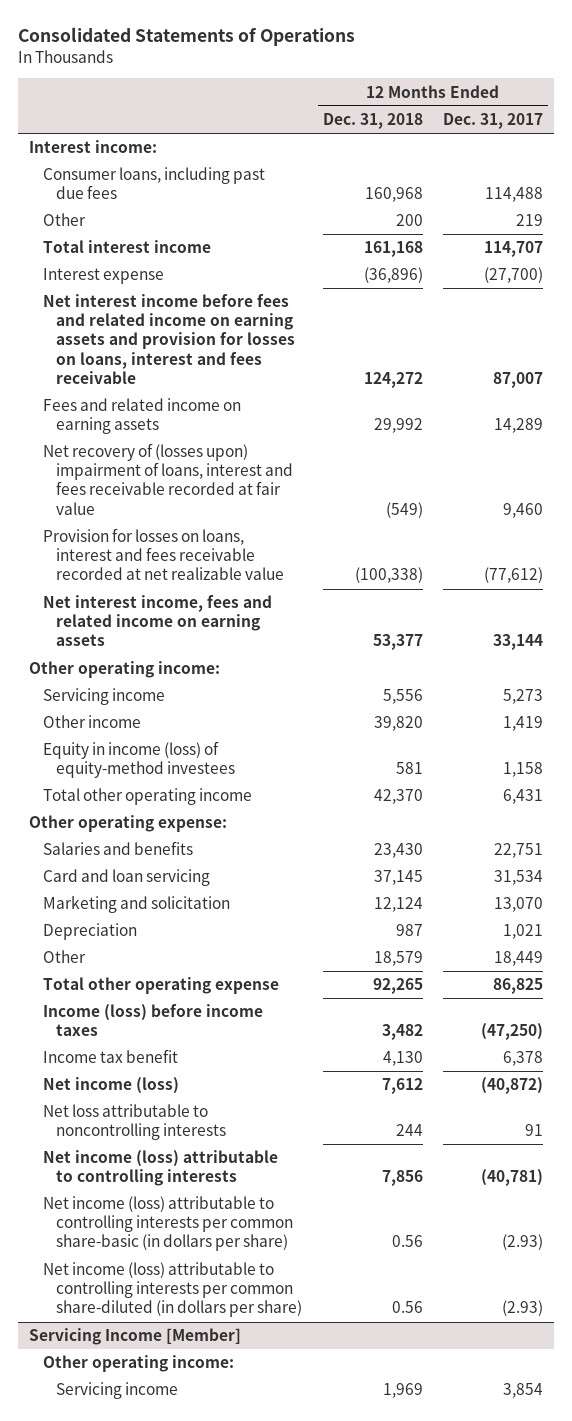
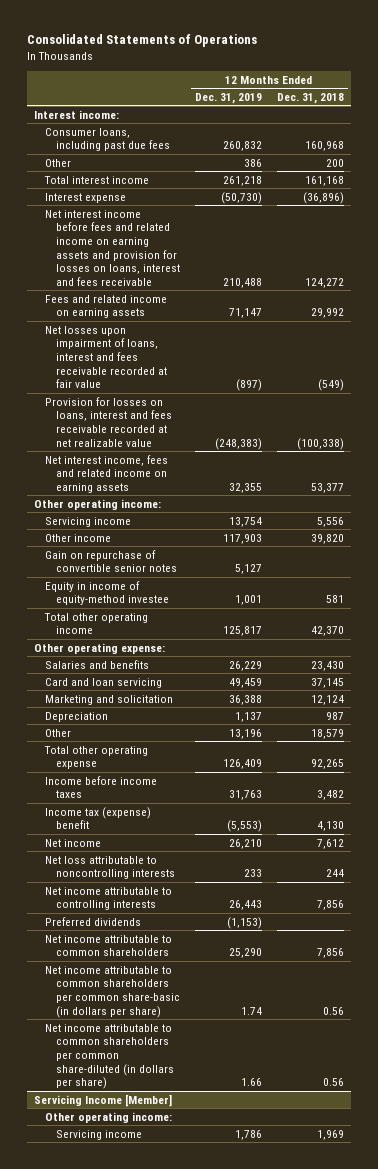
- | 12 Months Ended Dec. 31, 2018 | 12 Months Ended Dec. 31, 2017
+ | 12 Months Ended Dec. 31, 2019 | 12 Months Ended Dec. 31, 2018
- Net recovery of (losses upon) impairment of loans, interest and fees receivable recorded at fair value | (549) | 9,460
+ Net losses upon impairment of loans, interest and fees receivable recorded at fair value | (897) | (549)
- Equity in income (loss) of equity-method investees | 581 | 1,158
+ Gain on repurchase of convertible senior notes | 5,127 |
+ Equity in income of equity-method investee | 1,001 | 581
- Income (loss) before income taxes | 3,482 | (47,250)
- Income tax benefit | 4,130 | 6,378
- Net income (loss) | 7,612 | (40,872)
+ Income before income taxes | 31,763 | 3,482
+ Income tax (expense) benefit | (5,553) | 4,130
+ Net income | 26,210 | 7,612
- Net income (loss) attributable to controlling interests | 7,856 | (40,781)
- Net income (loss) attributable to controlling interests per common share-basic (in dollars per share) | 0.56 | (2.93)
- Net income (loss) attributable to controlling interests per common share-diluted (in dollars per share) | 0.56 | (2.93)
+ Net income attributable to controlling interests | 26,443 | 7,856
+ Preferred dividends | (1,153) |
+ Net income attributable to common shareholders | 25,290 | 7,856
+ Net income attributable to common shareholders per common share-basic (in dollars per share) | 1.74 | 0.56
+ Net income attributable to common shareholders per common share-diluted (in dollars per share) | 1.66 | 0.56

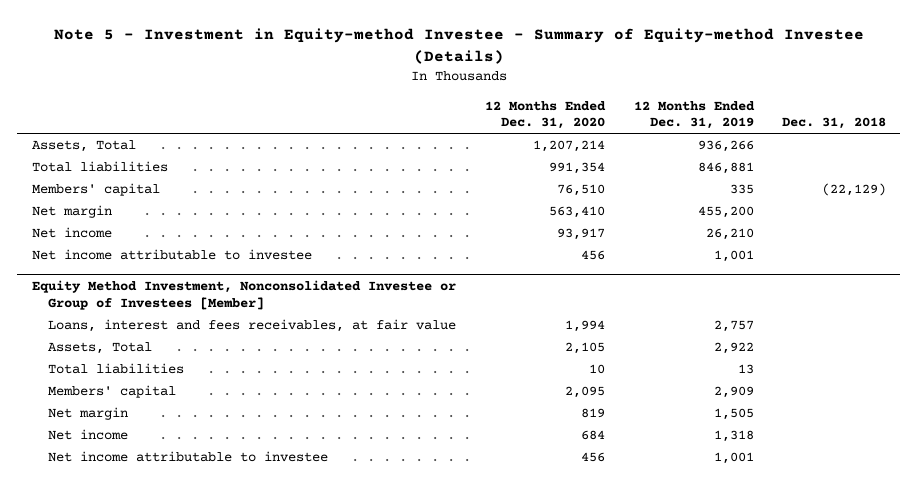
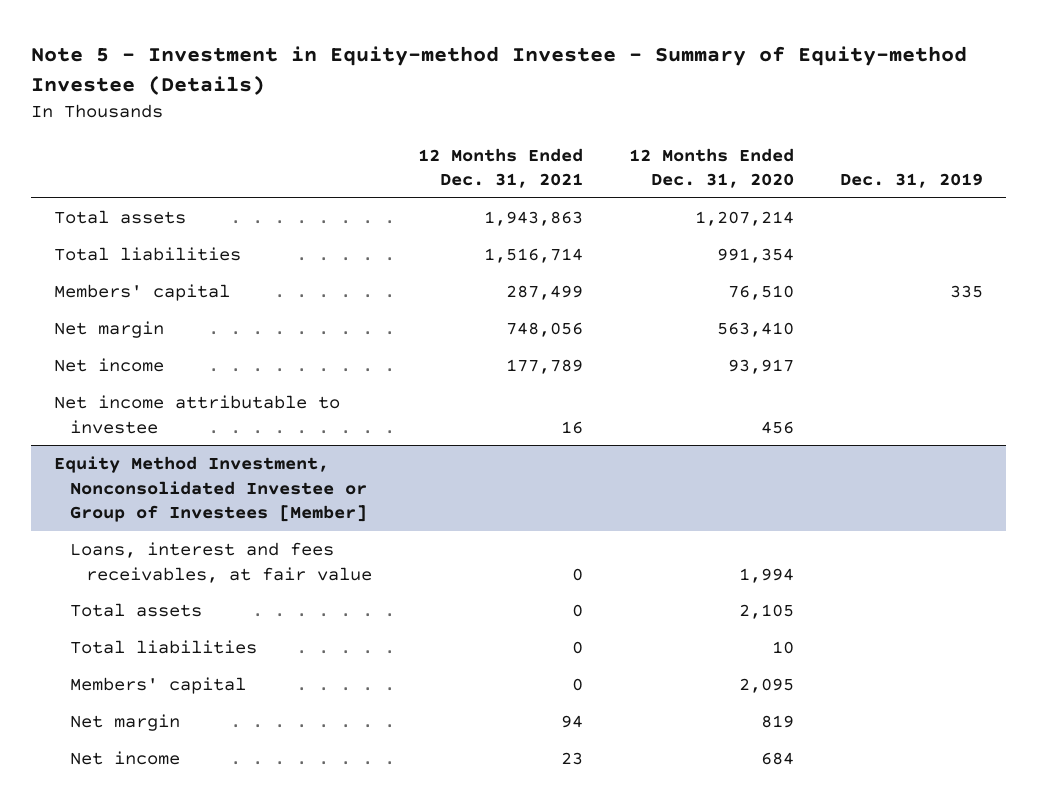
- | 12 Months Ended Dec. 31, 2020 | 12 Months Ended Dec. 31, 2019 | Dec. 31, 2018
+ | 12 Months Ended Dec. 31, 2021 | 12 Months Ended Dec. 31, 2020 | Dec. 31, 2019
- Assets, Total | 1,207,214 | 936,266 |
+ Total assets | 1,943,863 | 1,207,214 |
@ Equity Method Investment, Nonconsolidated Investee or Group of Investees [Member]
- Assets, Total | 2,105 | 2,922 |
+ Total assets | 0 | 2,105 |
- Net income attributable to investee | 456 | 1,001 |

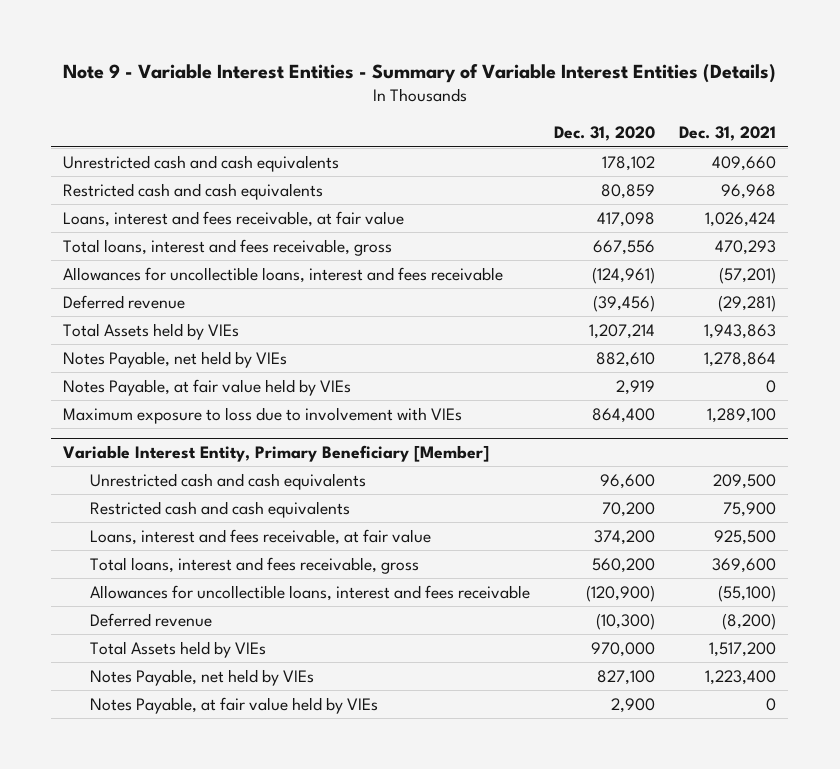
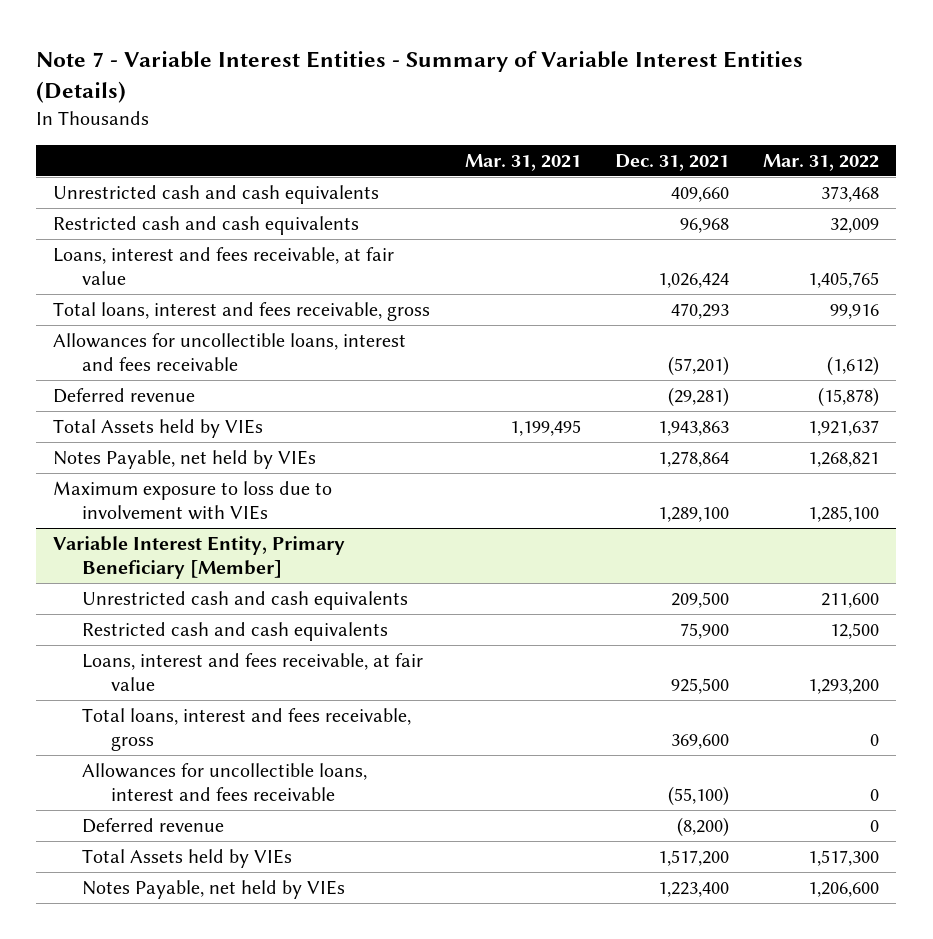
- Note 9 - Variable Interest Entities - Summary of Variable Interest Entities (Details)
+ Note 7 - Variable Interest Entities - Summary of Variable Interest Entities (Details)
- | Dec. 31, 2020 | Dec. 31, 2021
+ | Mar. 31, 2021 | Dec. 31, 2021 | Mar. 31, 2022
- Notes Payable, at fair value held by VIEs | 2,919 | 0
@ Variable Interest Entity, Primary Beneficiary [Member]
- Notes Payable, at fair value held by VIEs | 2,900 | 0

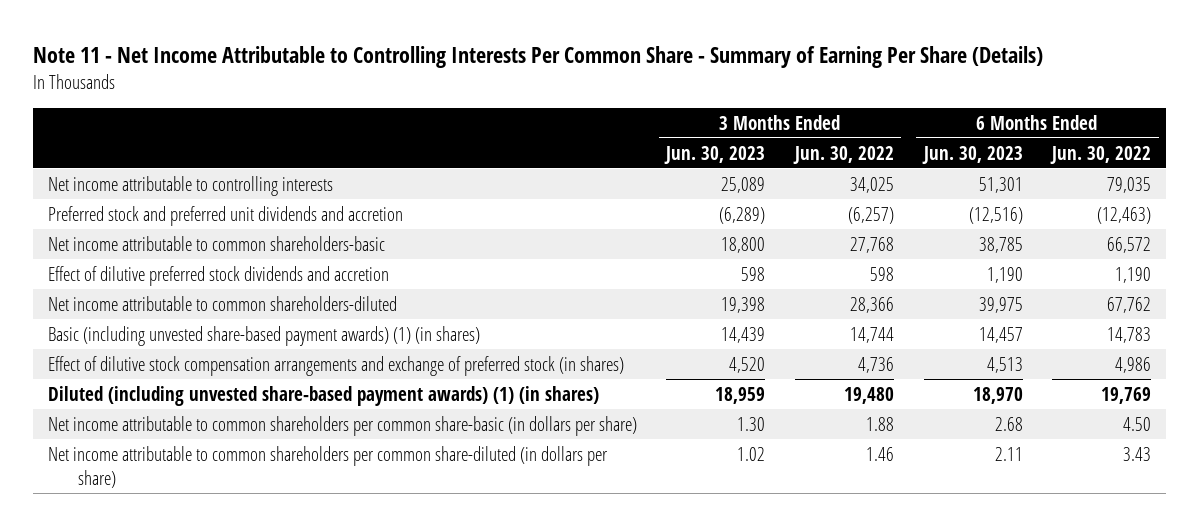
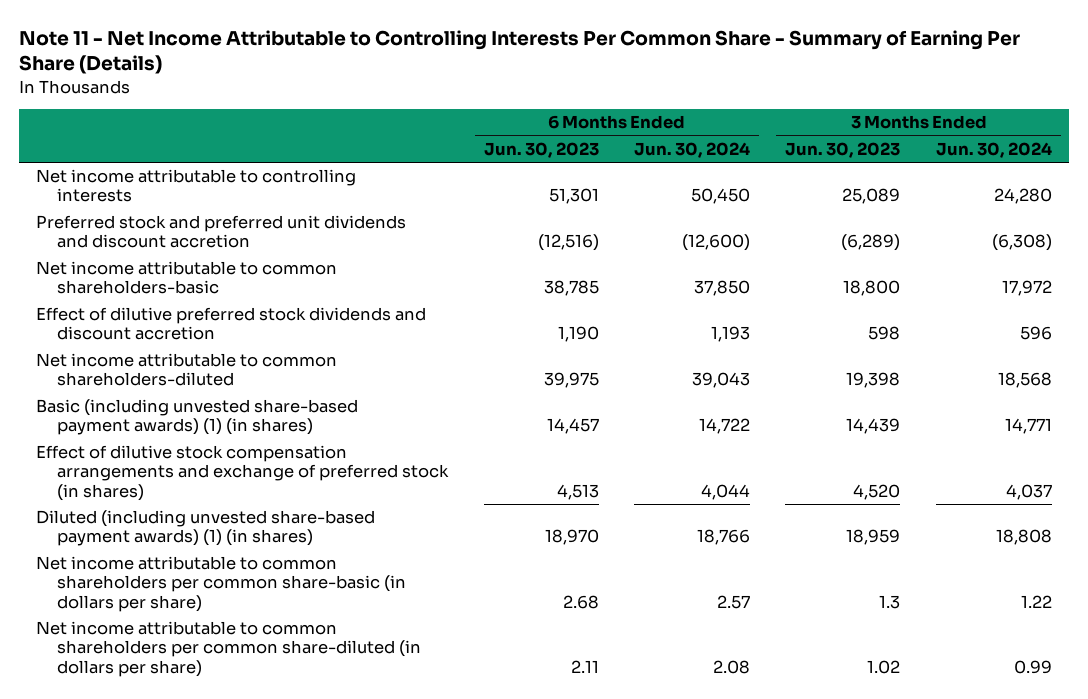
- | 3 Months Ended Jun. 30, 2023 | 3 Months Ended Jun. 30, 2022 | 6 Months Ended Jun. 30, 2023 | 6 Months Ended Jun. 30, 2022
+ | 6 Months Ended Jun. 30, 2023 | 6 Months Ended Jun. 30, 2024 | 3 Months Ended Jun. 30, 2023 | 3 Months Ended Jun. 30, 2024
- Preferred stock and preferred unit dividends and accretion | (6,289) | (6,257) | (12,516) | (12,463)
+ Preferred stock and preferred unit dividends and discount accretion | (12,516) | (12,600) | (6,289) | (6,308)
- Effect of dilutive preferred stock dividends and accretion | 598 | 598 | 1,190 | 1,190
+ Effect of dilutive preferred stock dividends and discount accretion | 1,190 | 1,193 | 598 | 596
- Net income attributable to common shareholders per common share-basic (in dollars per share) | 1.30 | 1.88 | 2.68 | 4.50
+ Net income attributable to common shareholders per common share-basic (in dollars per share) | 2.68 | 2.57 | 1.3 | 1.22

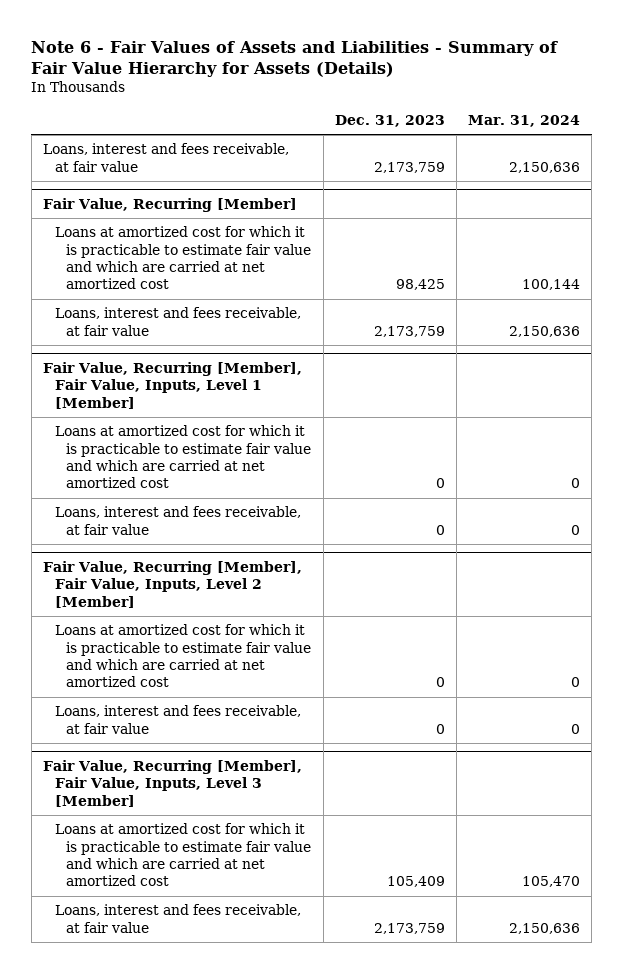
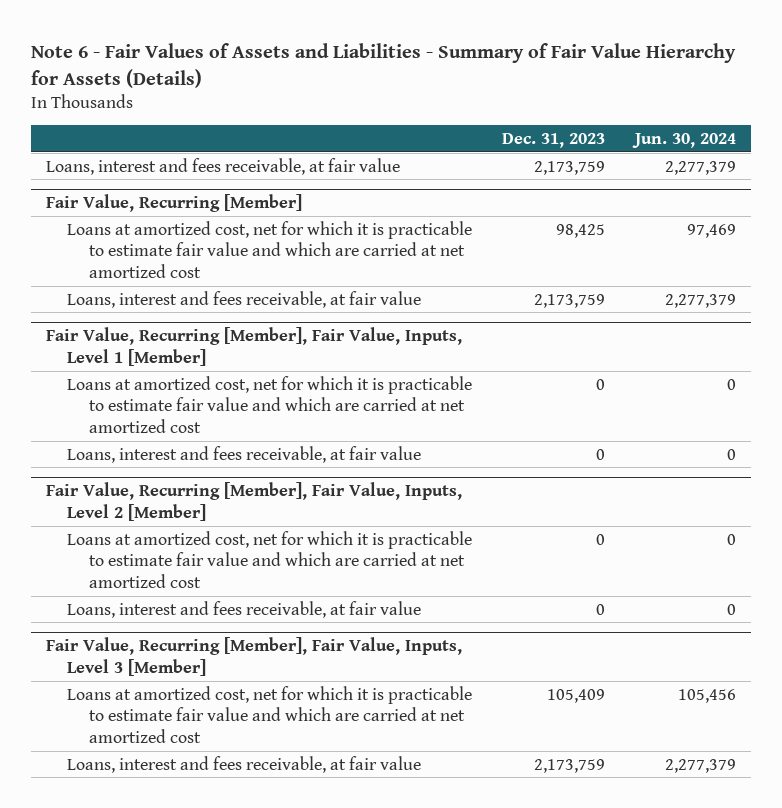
- | Dec. 31, 2023 | Mar. 31, 2024
+ | Dec. 31, 2023 | Jun. 30, 2024
@ Fair Value, Recurring [Member]
- Loans at amortized cost for which it is practicable to estimate fair value and which are carried at net amortized cost | 98,425 | 100,144
+ Loans at amortized cost, net for which it is practicable to estimate fair value and which are carried at net amortized cost | 98,425 | 97,469
@ Fair Value, Recurring [Member], Fair Value, Inputs, Level 1 [Member]
- Loans at amortized cost for which it is practicable to estimate fair value and which are carried at net amortized cost | 0 | 0
+ Loans at amortized cost, net for which it is practicable to estimate fair value and which are carried at net amortized cost | 0 | 0
@ Fair Value, Recurring [Member], Fair Value, Inputs, Level 2 [Member]
- Loans at amortized cost for which it is practicable to estimate fair value and which are carried at net amortized cost | 0 | 0
+ Loans at amortized cost, net for which it is practicable to estimate fair value and which are carried at net amortized cost | 0 | 0
@ Fair Value, Recurring [Member], Fair Value, Inputs, Level 3 [Member]
- Loans at amortized cost for which it is practicable to estimate fair value and which are carried at net amortized cost | 105,409 | 105,470
+ Loans at amortized cost, net for which it is practicable to estimate fair value and which are carried at net amortized cost | 105,409 | 105,456

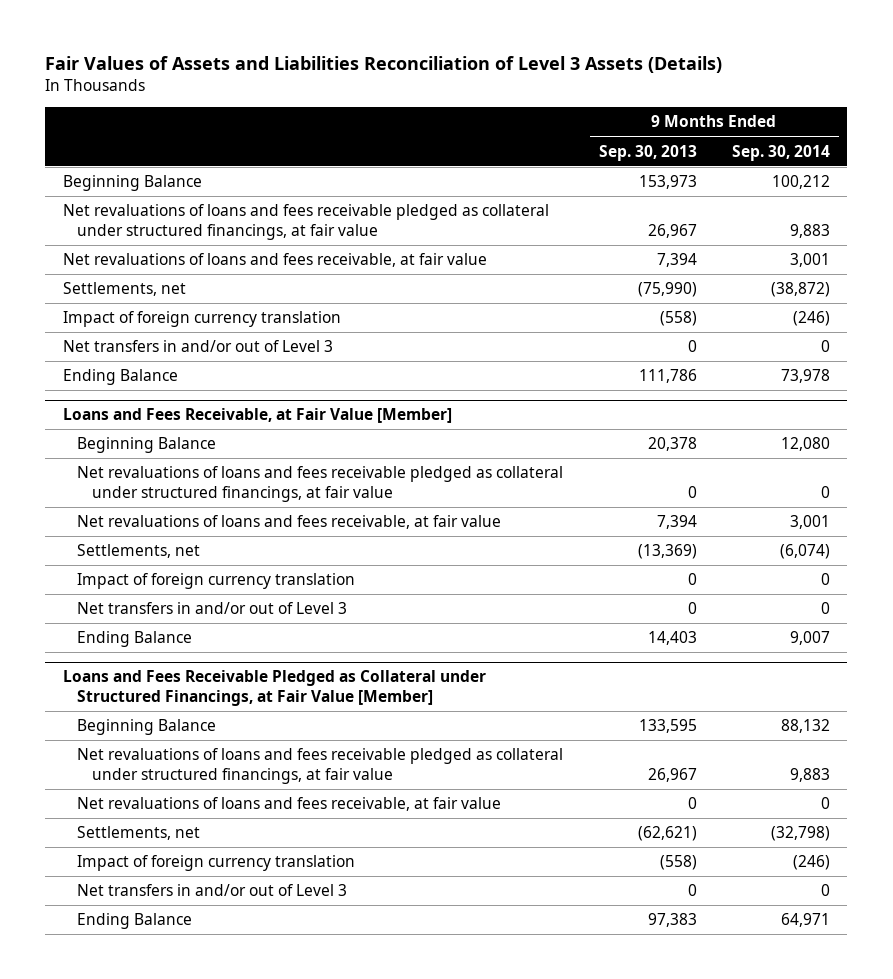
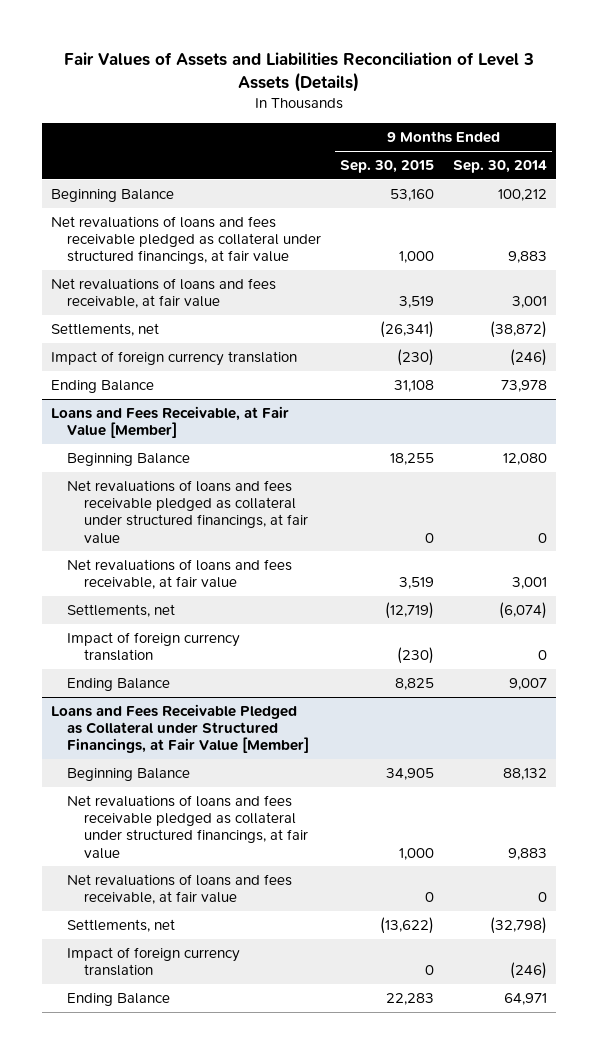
- | 9 Months Ended Sep. 30, 2013 | 9 Months Ended Sep. 30, 2014
+ | 9 Months Ended Sep. 30, 2015 | 9 Months Ended Sep. 30, 2014
- Net transfers in and/or out of Level 3 | 0 | 0
@ Loans and Fees Receivable, at Fair Value [Member]
- Net transfers in and/or out of Level 3 | 0 | 0
@ Loans and Fees Receivable Pledged as Collateral under Structured Financings, at Fair Value [Member]
- Net transfers in and/or out of Level 3 | 0 | 0

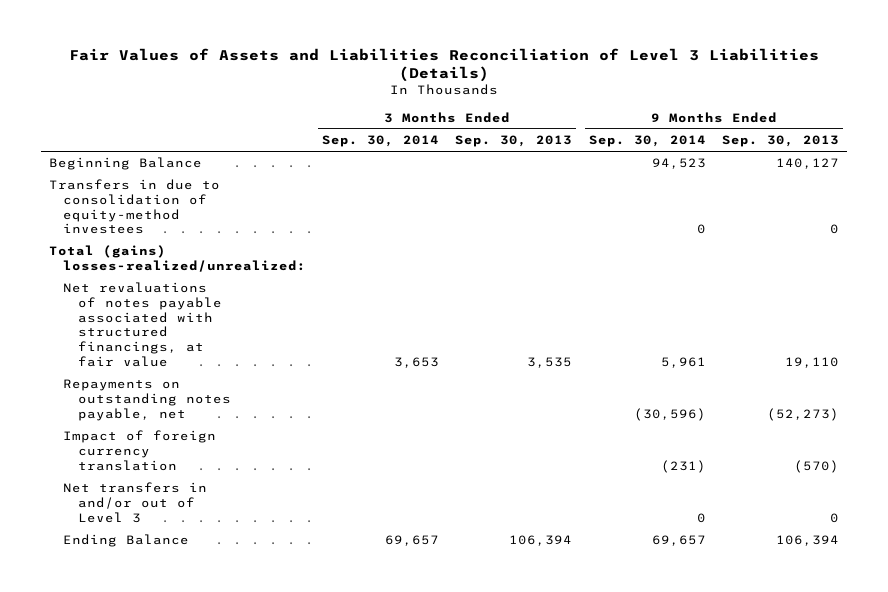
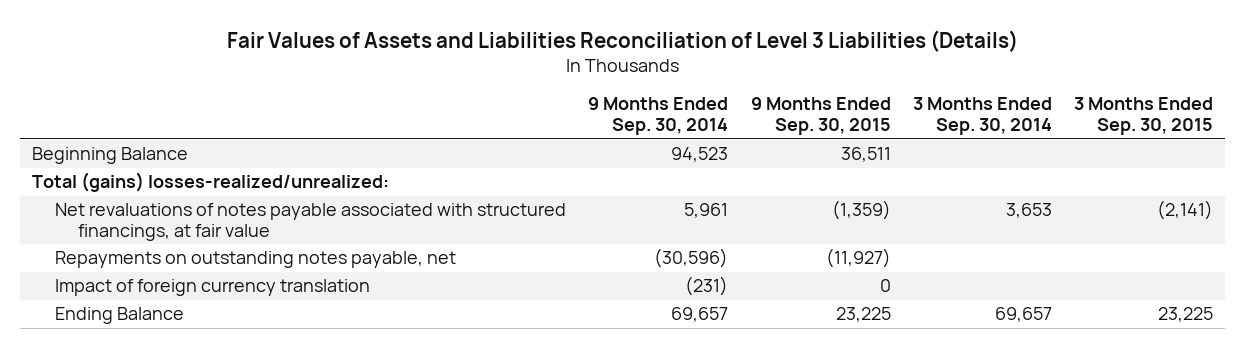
- | 3 Months Ended Sep. 30, 2014 | 3 Months Ended Sep. 30, 2013 | 9 Months Ended Sep. 30, 2014 | 9 Months Ended Sep. 30, 2013
+ | 9 Months Ended Sep. 30, 2014 | 9 Months Ended Sep. 30, 2015 | 3 Months Ended Sep. 30, 2014 | 3 Months Ended Sep. 30, 2015
- Transfers in due to consolidation of equity-method investees | | | 0 | 0
- Net transfers in and/or out of Level 3 | | | 0 | 0

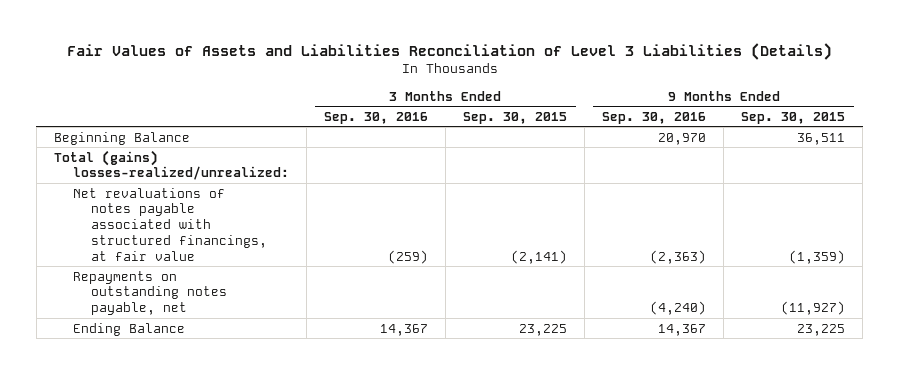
- | 9 Months Ended Sep. 30, 2014 | 9 Months Ended Sep. 30, 2015 | 3 Months Ended Sep. 30, 2014 | 3 Months Ended Sep. 30, 2015
+ | 3 Months Ended Sep. 30, 2016 | 3 Months Ended Sep. 30, 2015 | 9 Months Ended Sep. 30, 2016 | 9 Months Ended Sep. 30, 2015
- Impact of foreign currency translation | (231) | 0 | |

